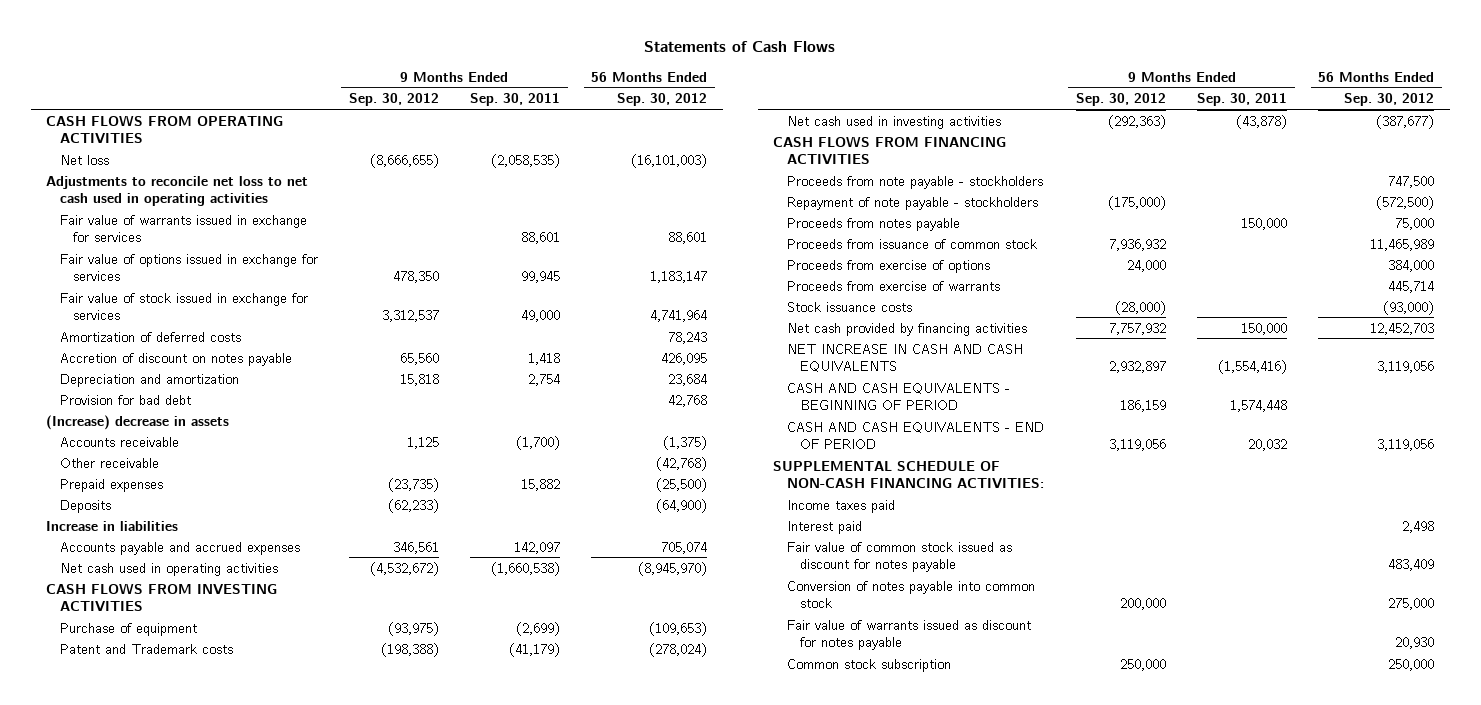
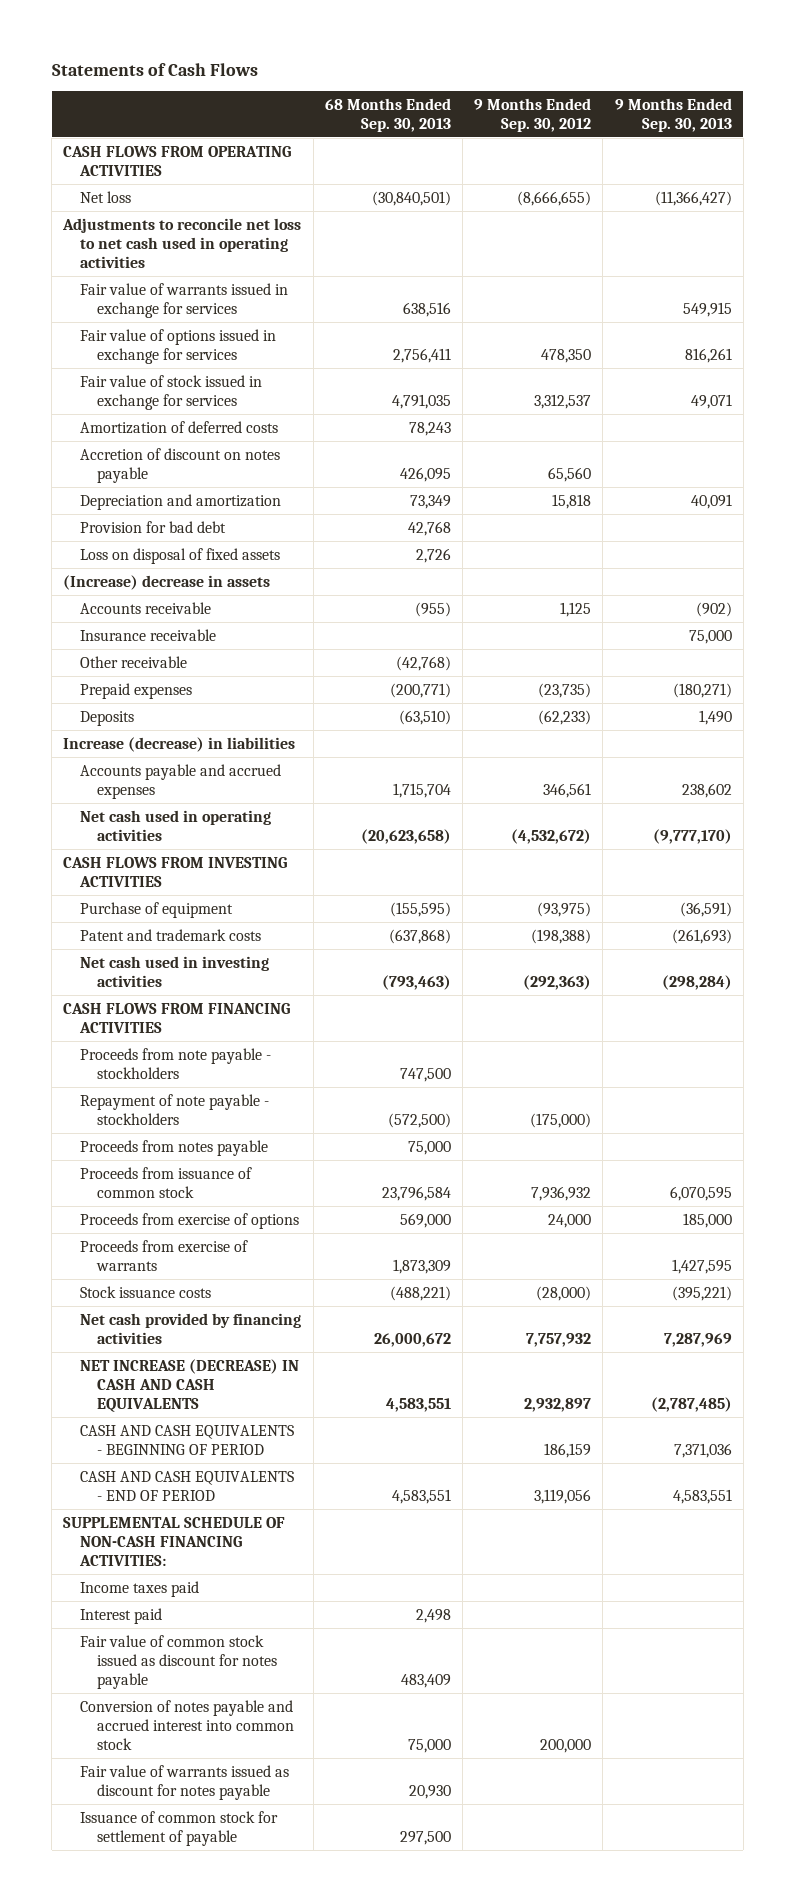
- | 9 Months Ended Sep. 30, 2012 | 9 Months Ended Sep. 30, 2011 | 56 Months Ended Sep. 30, 2012
+ | 68 Months Ended Sep. 30, 2013 | 9 Months Ended Sep. 30, 2012 | 9 Months Ended Sep. 30, 2013
+ Loss on disposal of fixed assets | 2,726 | |
+ Insurance receivable | | | 75,000
- Increase in liabilities
+ Increase (decrease) in liabilities
- Patent and Trademark costs | (198,388) | (41,179) | (278,024)
+ Patent and trademark costs | (637,868) | (198,388) | (261,693)
- NET INCREASE IN CASH AND CASH EQUIVALENTS | 2,932,897 | (1,554,416) | 3,119,056
+ NET INCREASE (DECREASE) IN CASH AND CASH EQUIVALENTS | 4,583,551 | 2,932,897 | (2,787,485)
- Conversion of notes payable into common stock | 200,000 | | 275,000
+ Conversion of notes payable and accrued interest into common stock | 75,000 | 200,000 |
- Common stock subscription | 250,000 | | 250,000
+ Issuance of common stock for settlement of payable | 297,500 | |

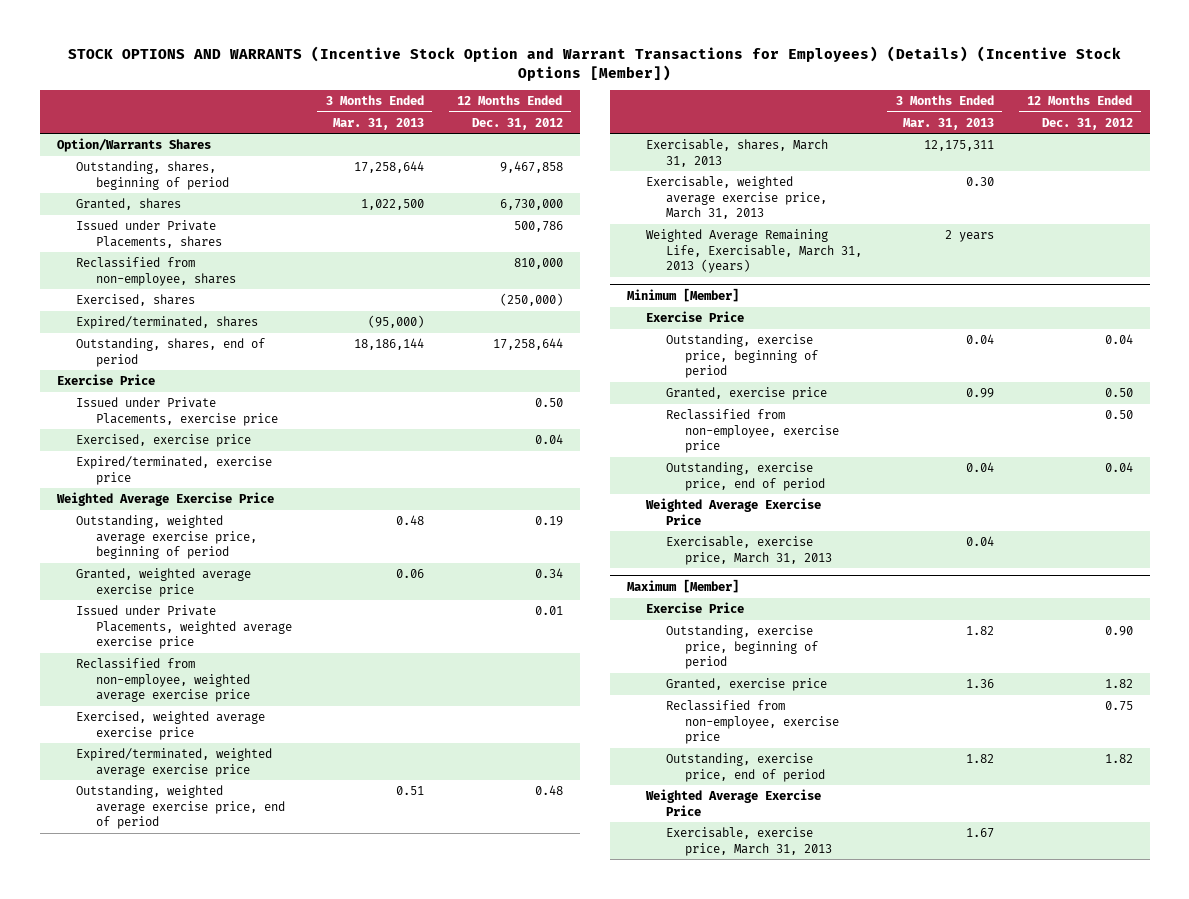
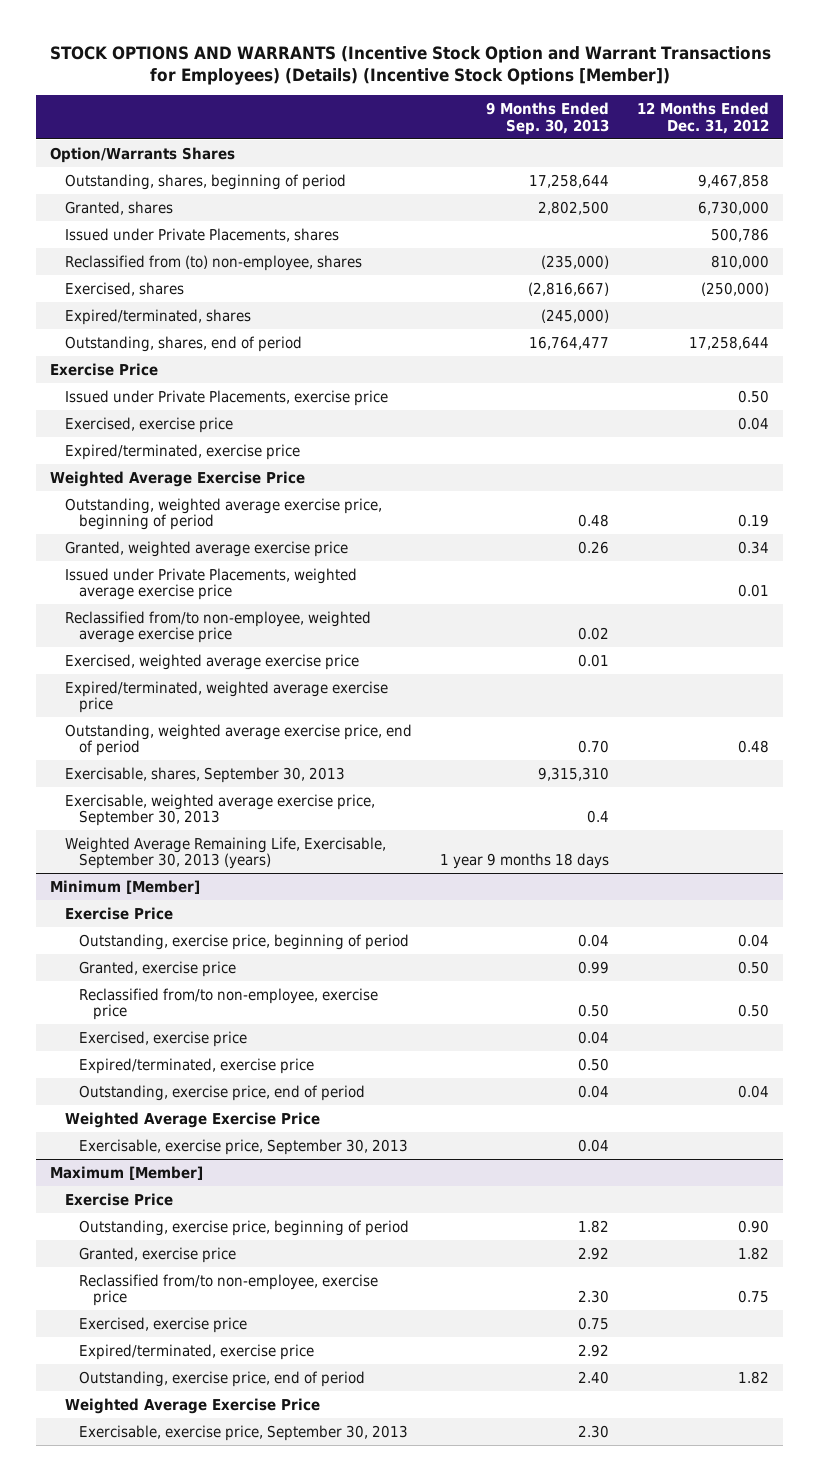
- | 3 Months Ended Mar. 31, 2013 | 12 Months Ended Dec. 31, 2012
+ | 9 Months Ended Sep. 30, 2013 | 12 Months Ended Dec. 31, 2012
- Reclassified from non-employee, shares | | 810,000
+ Reclassified from (to) non-employee, shares | (235,000) | 810,000
- Reclassified from non-employee, weighted average exercise price
+ Reclassified from/to non-employee, weighted average exercise price | 0.02 |
- Exercisable, shares, March 31, 2013 | 12,175,311 |
- Exercisable, weighted average exercise price, March 31, 2013 | 0.30 |
- Weighted Average Remaining Life, Exercisable, March 31, 2013 (years) | 2 years |
+ Exercisable, shares, September 30, 2013 | 9,315,310 |
+ Exercisable, weighted average exercise price, September 30, 2013 | 0.4 |
+ Weighted Average Remaining Life, Exercisable, September 30, 2013 (years) | 1 year 9 months 18 days |
@ Minimum [Member]
- Reclassified from non-employee, exercise price | | 0.50
+ Reclassified from/to non-employee, exercise price | 0.50 | 0.50
+ Exercised, exercise price | 0.04 |
+ Expired/terminated, exercise price | 0.50 |
- Exercisable, exercise price, March 31, 2013 | 0.04 |
+ Exercisable, exercise price, September 30, 2013 | 0.04 |
@ Maximum [Member]
- Reclassified from non-employee, exercise price | | 0.75
+ Reclassified from/to non-employee, exercise price | 2.30 | 0.75
+ Exercised, exercise price | 0.75 |
+ Expired/terminated, exercise price | 2.92 |
- Exercisable, exercise price, March 31, 2013 | 1.67 |
+ Exercisable, exercise price, September 30, 2013 | 2.30 |

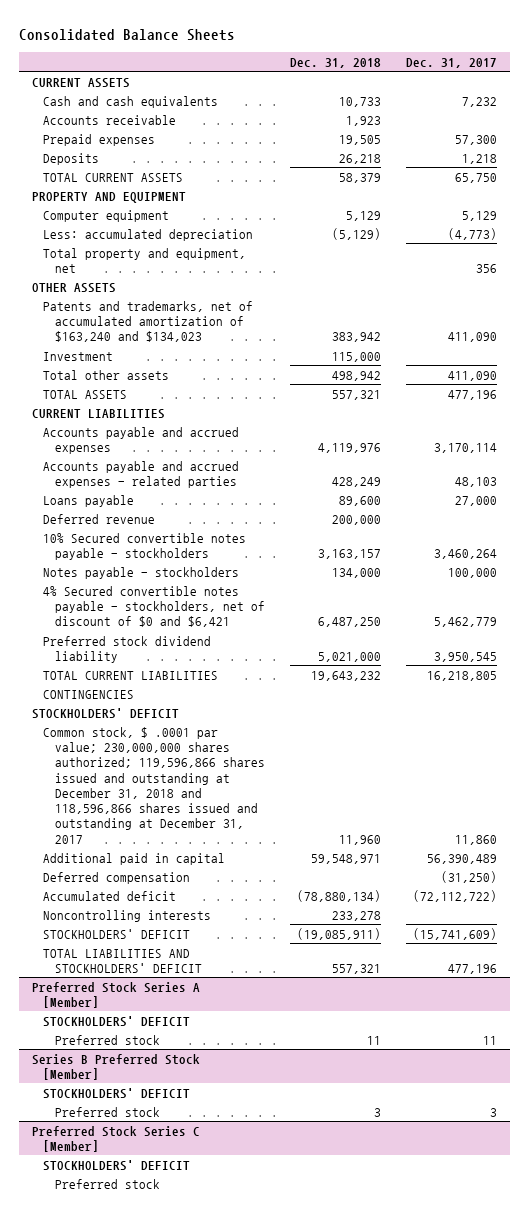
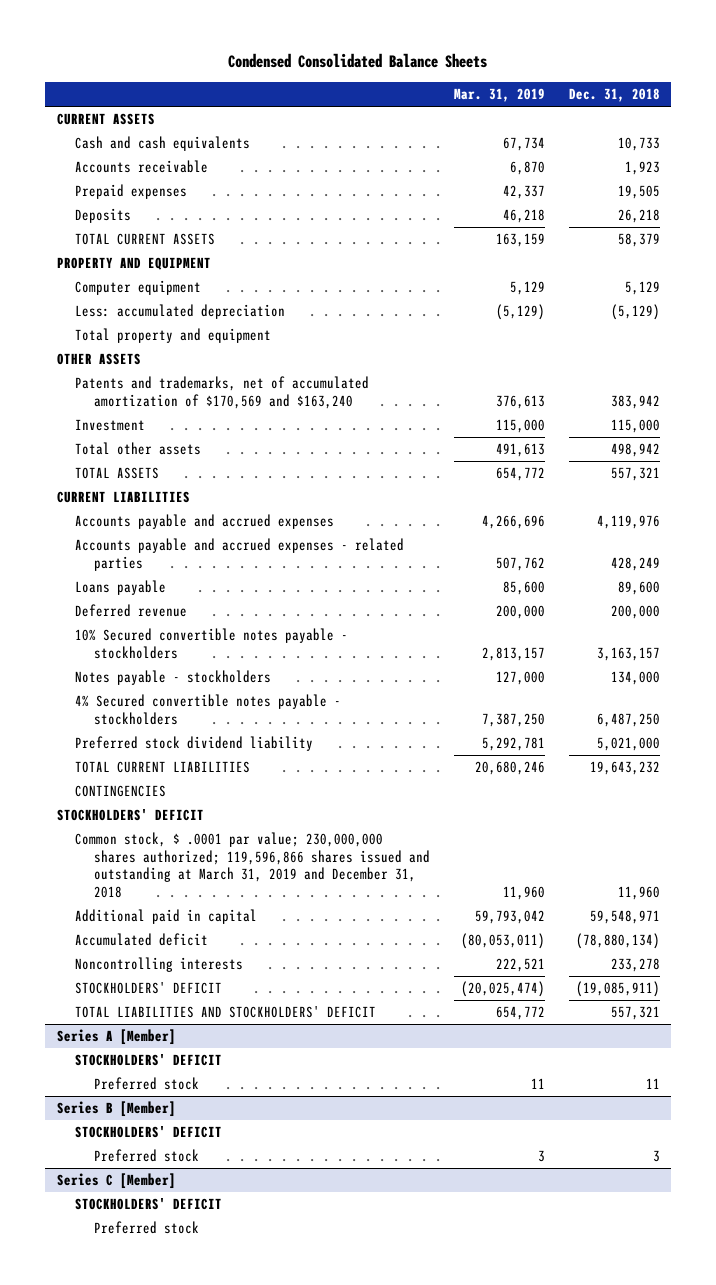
- Consolidated Balance Sheets
+ Condensed Consolidated Balance Sheets
- | Dec. 31, 2018 | Dec. 31, 2017
+ | Mar. 31, 2019 | Dec. 31, 2018
- Total property and equipment, net | | 356
+ Total property and equipment
- Patents and trademarks, net of accumulated amortization of $163,240 and $134,023 | 383,942 | 411,090
+ Patents and trademarks, net of accumulated amortization of $170,569 and $163,240 | 376,613 | 383,942
- 4% Secured convertible notes payable - stockholders, net of discount of $0 and $6,421 | 6,487,250 | 5,462,779
+ 4% Secured convertible notes payable - stockholders | 7,387,250 | 6,487,250
- Common stock, $ .0001 par value; 230,000,000 shares authorized; 119,596,866 shares issued and outstanding at December 31, 2018 and 118,596,866 shares issued and outstanding at December 31, 2017 | 11,960 | 11,860
+ Common stock, $ .0001 par value; 230,000,000 shares authorized; 119,596,866 shares issued and outstanding at March 31, 2019 and December 31, 2018 | 11,960 | 11,960
- Deferred compensation | | (31,250)
- Preferred Stock Series A [Member]
+ Series A [Member]
- Series B Preferred Stock [Member]
+ Series B [Member]
- Preferred Stock Series C [Member]
+ Series C [Member]

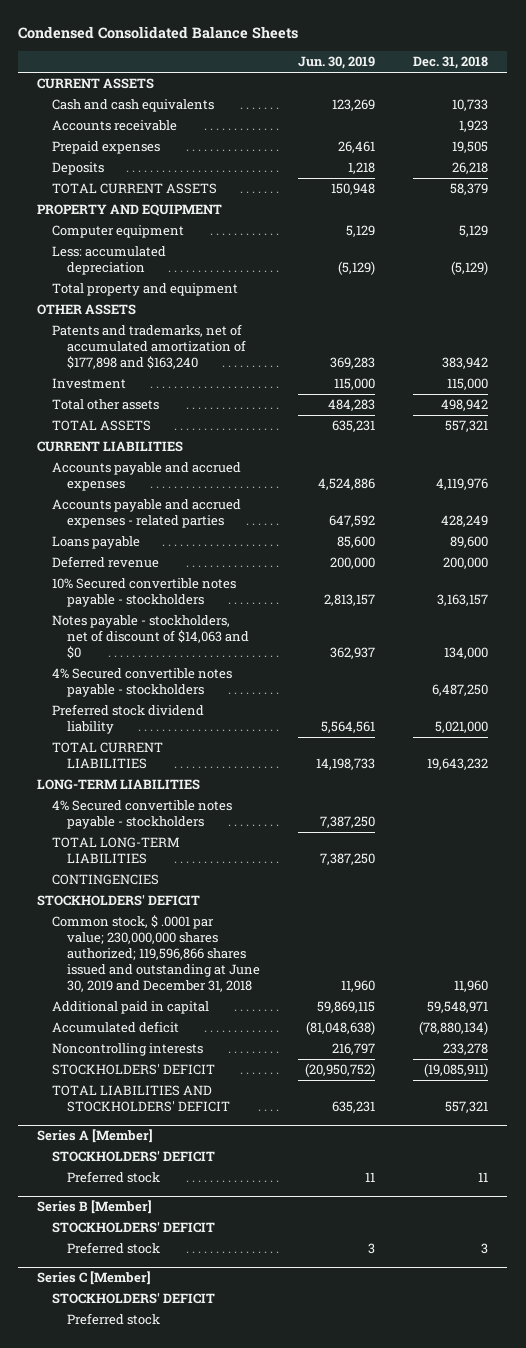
- | Mar. 31, 2019 | Dec. 31, 2018
+ | Jun. 30, 2019 | Dec. 31, 2018
- Patents and trademarks, net of accumulated amortization of $170,569 and $163,240 | 376,613 | 383,942
+ Patents and trademarks, net of accumulated amortization of $177,898 and $163,240 | 369,283 | 383,942
- Notes payable - stockholders | 127,000 | 134,000
+ Notes payable - stockholders, net of discount of $14,063 and $0 | 362,937 | 134,000
+ LONG-TERM LIABILITIES
+ 4% Secured convertible notes payable - stockholders | 7,387,250 |
+ TOTAL LONG-TERM LIABILITIES | 7,387,250 |
- Common stock, $ .0001 par value; 230,000,000 shares authorized; 119,596,866 shares issued and outstanding at March 31, 2019 and December 31, 2018 | 11,960 | 11,960
+ Common stock, $ .0001 par value; 230,000,000 shares authorized; 119,596,866 shares issued and outstanding at June 30, 2019 and December 31, 2018 | 11,960 | 11,960

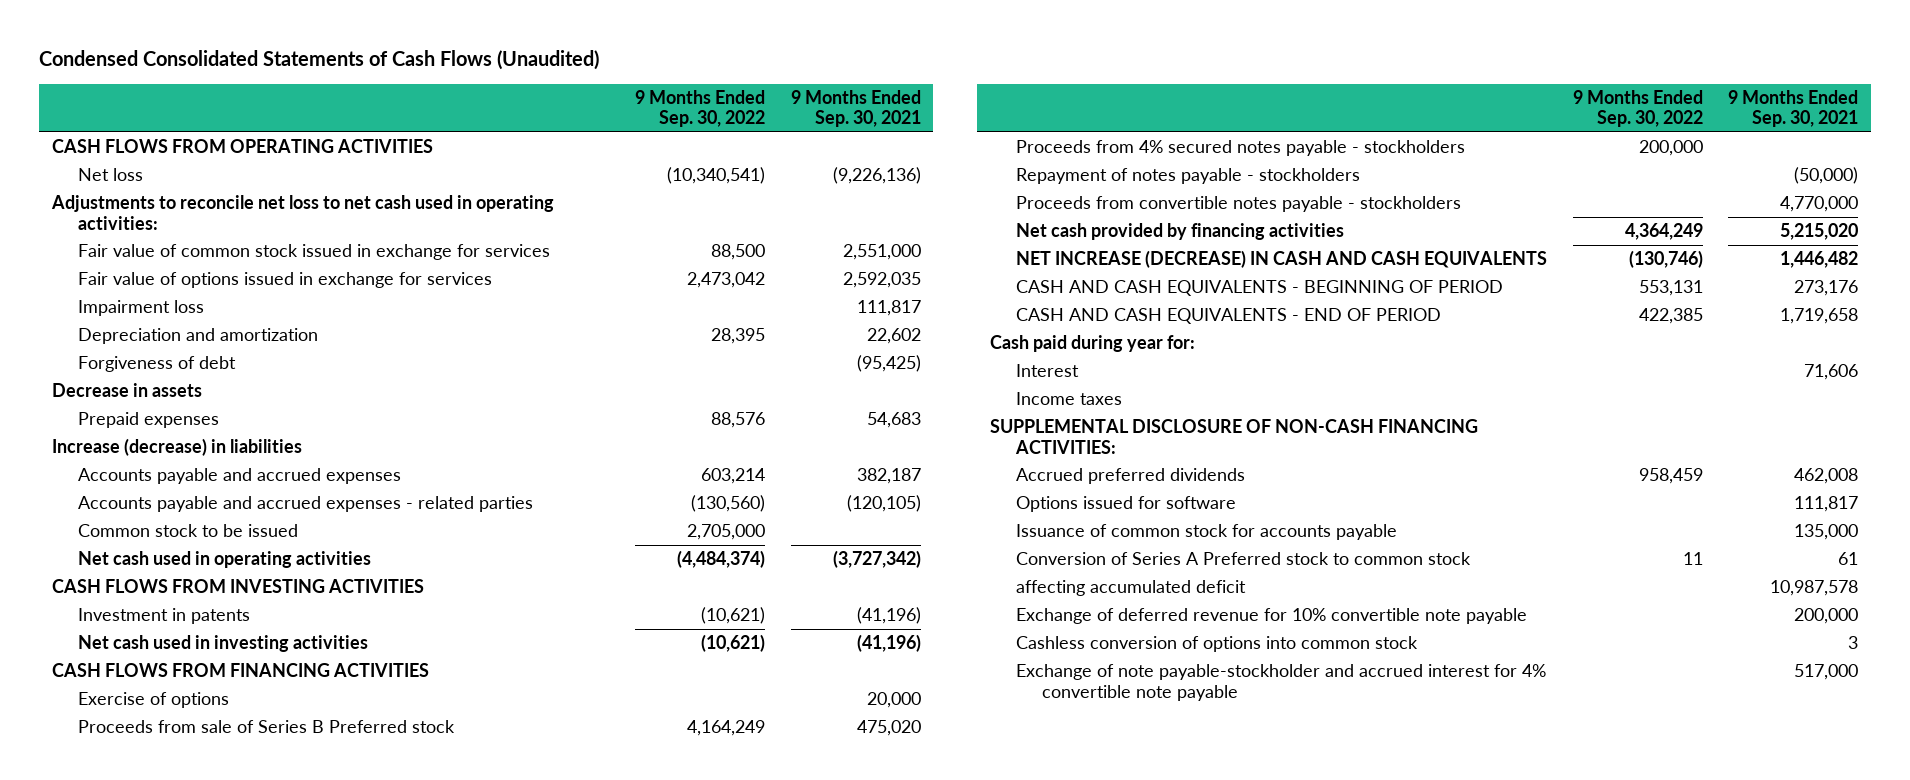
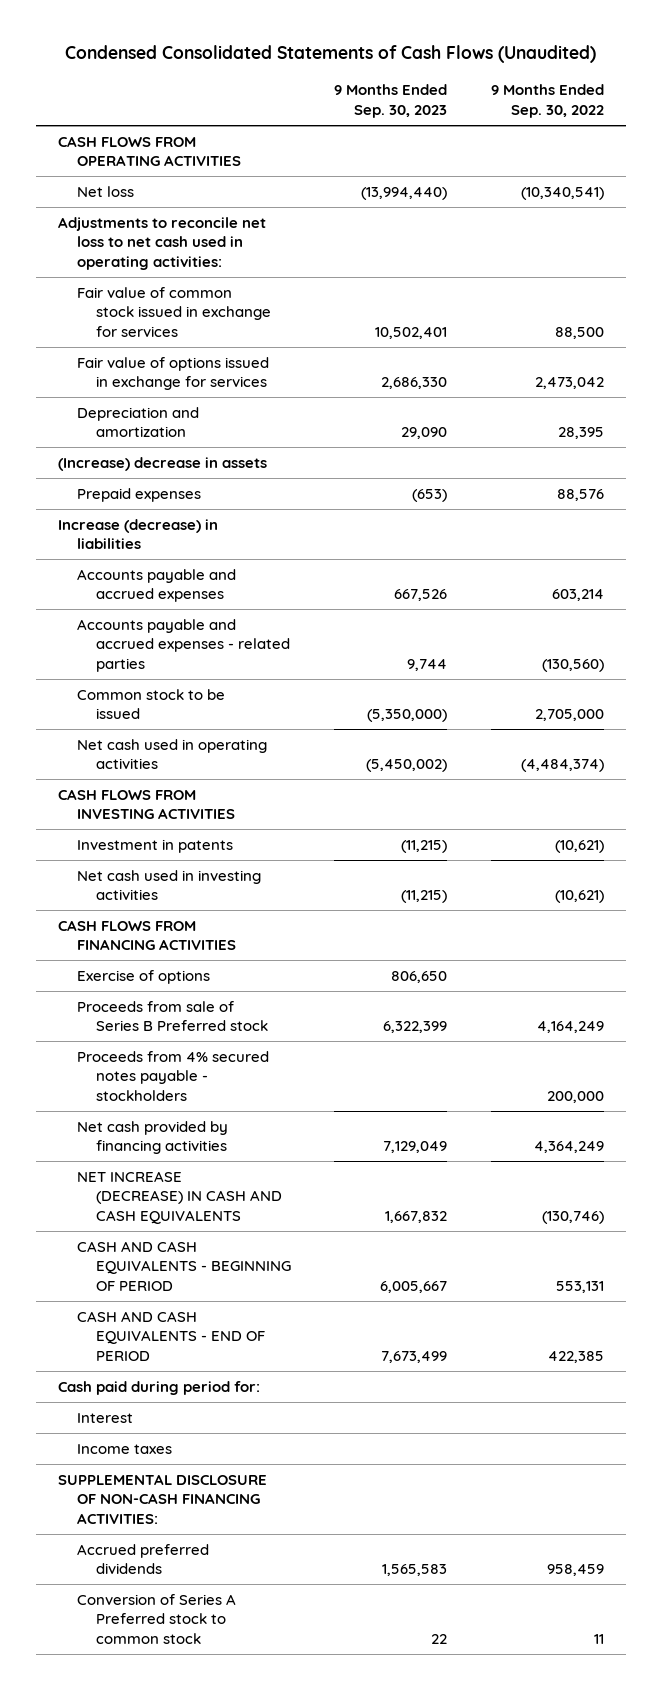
- | 9 Months Ended Sep. 30, 2022 | 9 Months Ended Sep. 30, 2021
+ | 9 Months Ended Sep. 30, 2023 | 9 Months Ended Sep. 30, 2022
- Impairment loss | | 111,817
- Forgiveness of debt | | (95,425)
- Decrease in assets
+ (Increase) decrease in assets
- Repayment of notes payable - stockholders | | (50,000)
- Proceeds from convertible notes payable - stockholders | | 4,770,000
- Cash paid during year for:
+ Cash paid during period for:
- Options issued for software | | 111,817
- Issuance of common stock for accounts payable | | 135,000
- affecting accumulated deficit | | 10,987,578
- Exchange of deferred revenue for 10% convertible note payable | | 200,000
- Cashless conversion of options into common stock | | 3
- Exchange of note payable-stockholder and accrued interest for 4% convertible note payable | | 517,000

